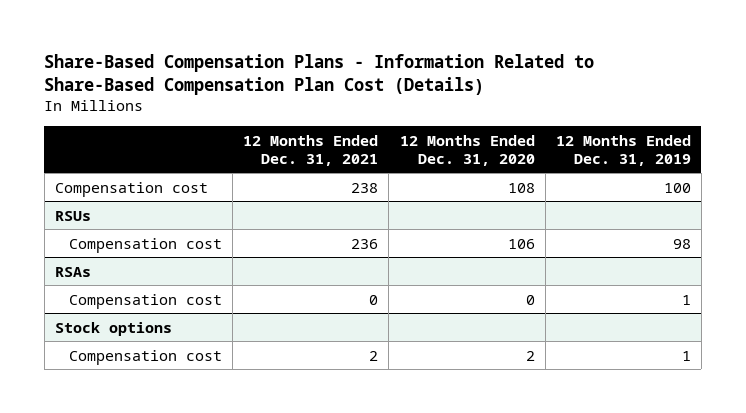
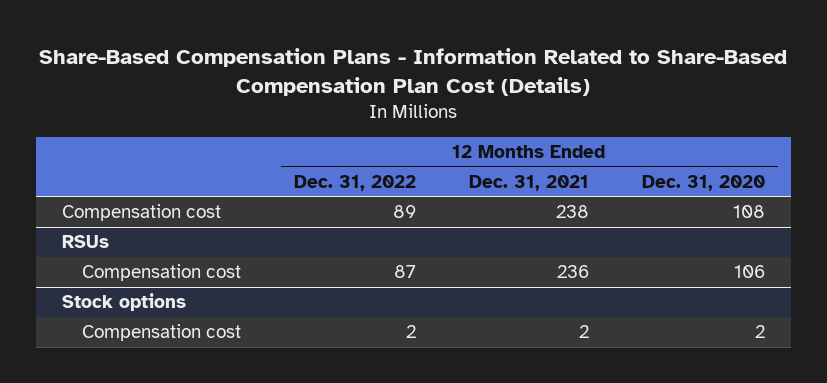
- | 12 Months Ended Dec. 31, 2021 | 12 Months Ended Dec. 31, 2020 | 12 Months Ended Dec. 31, 2019
+ | 12 Months Ended Dec. 31, 2022 | 12 Months Ended Dec. 31, 2021 | 12 Months Ended Dec. 31, 2020
- RSAs
- Compensation cost | 0 | 0 | 1

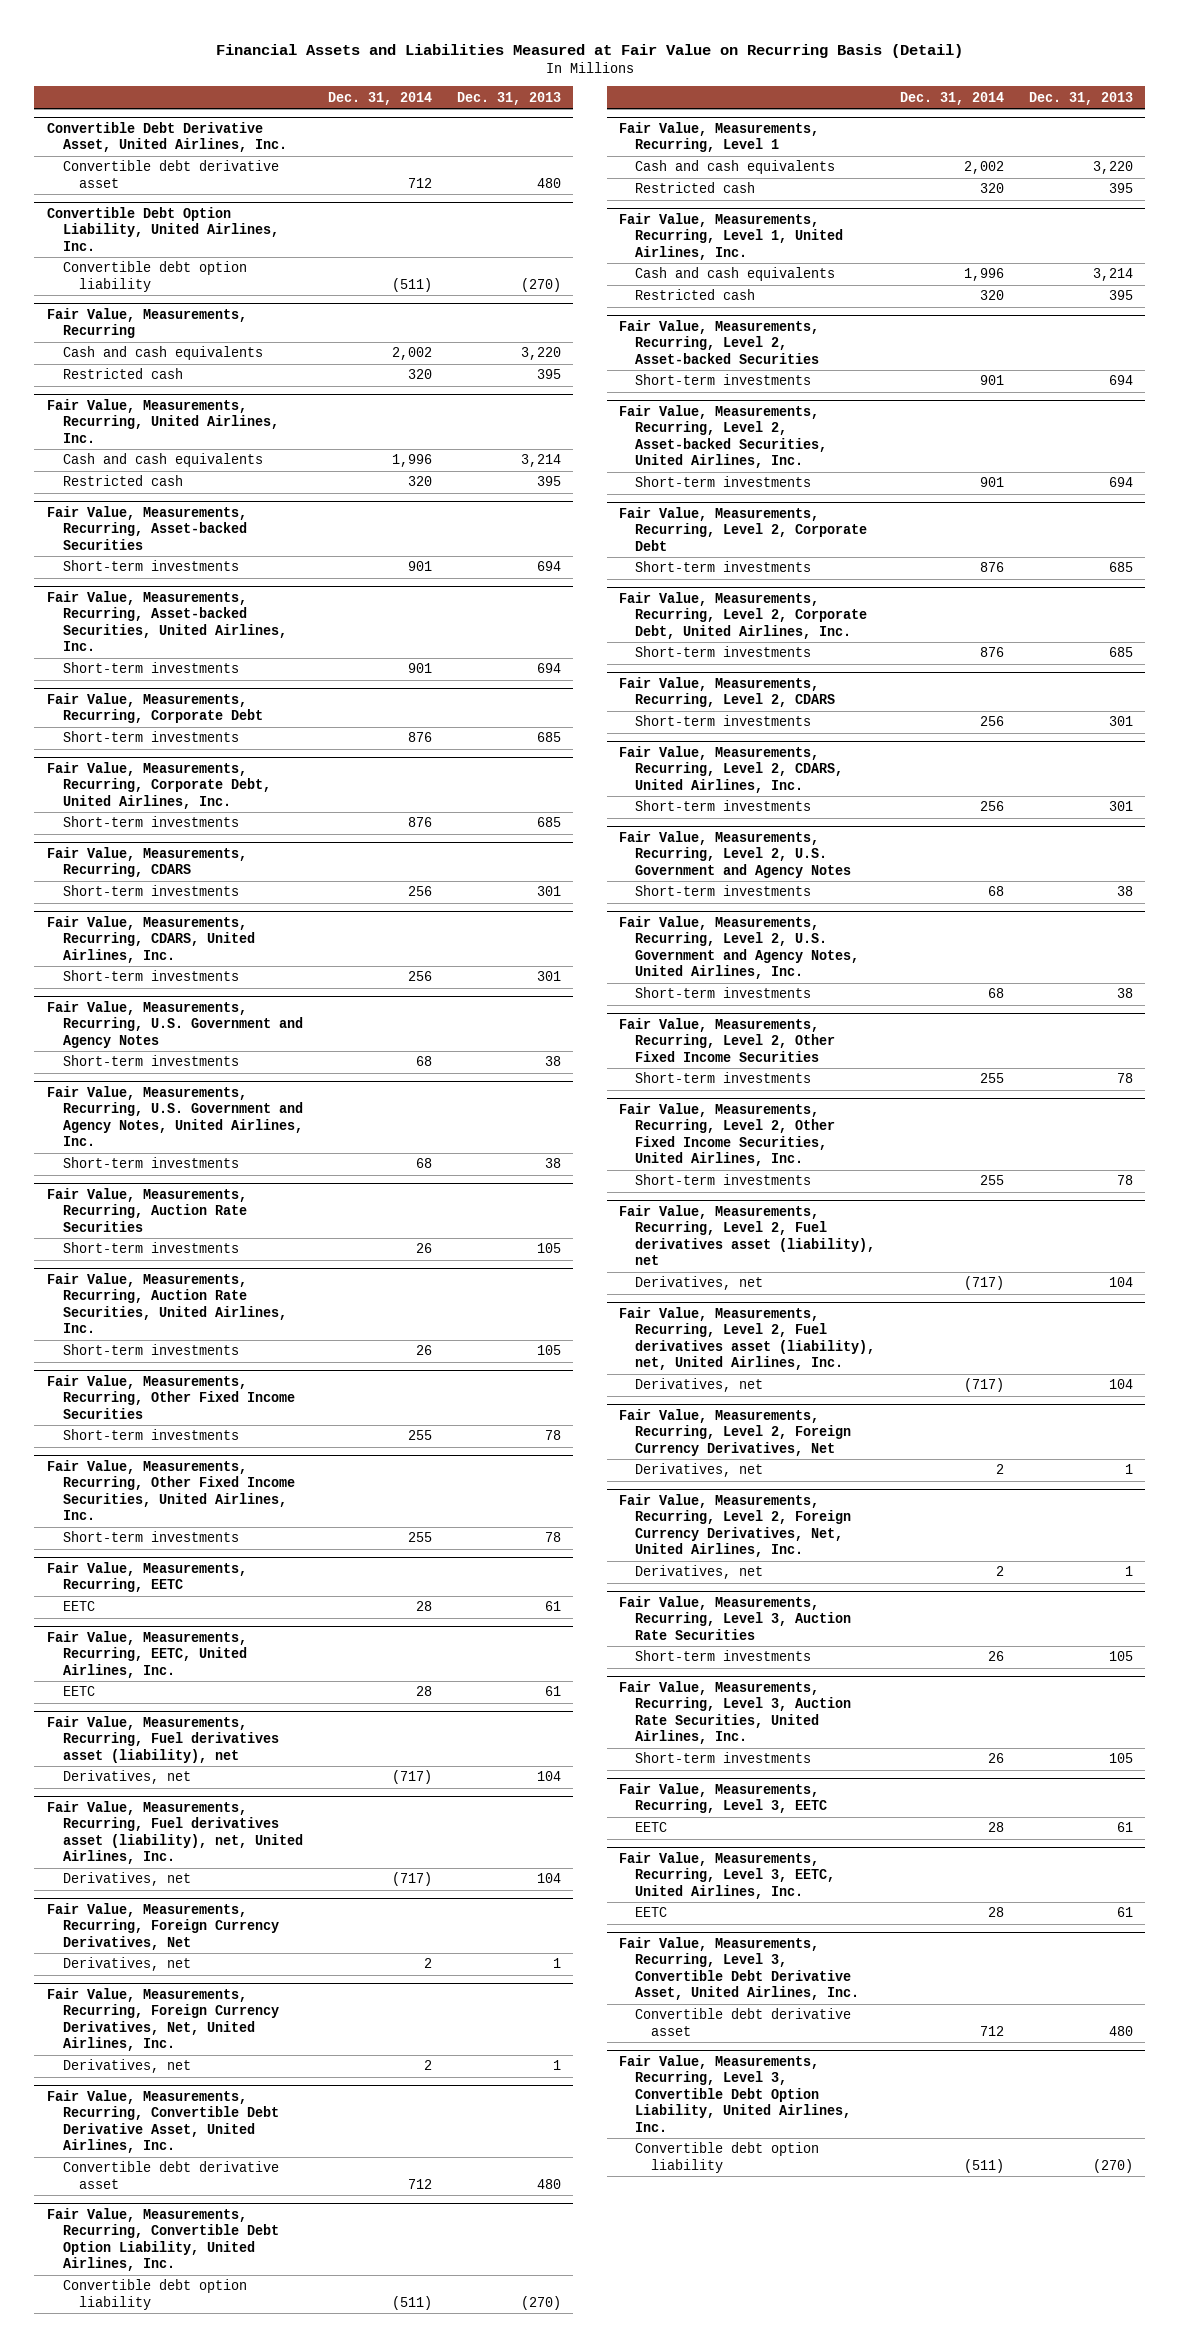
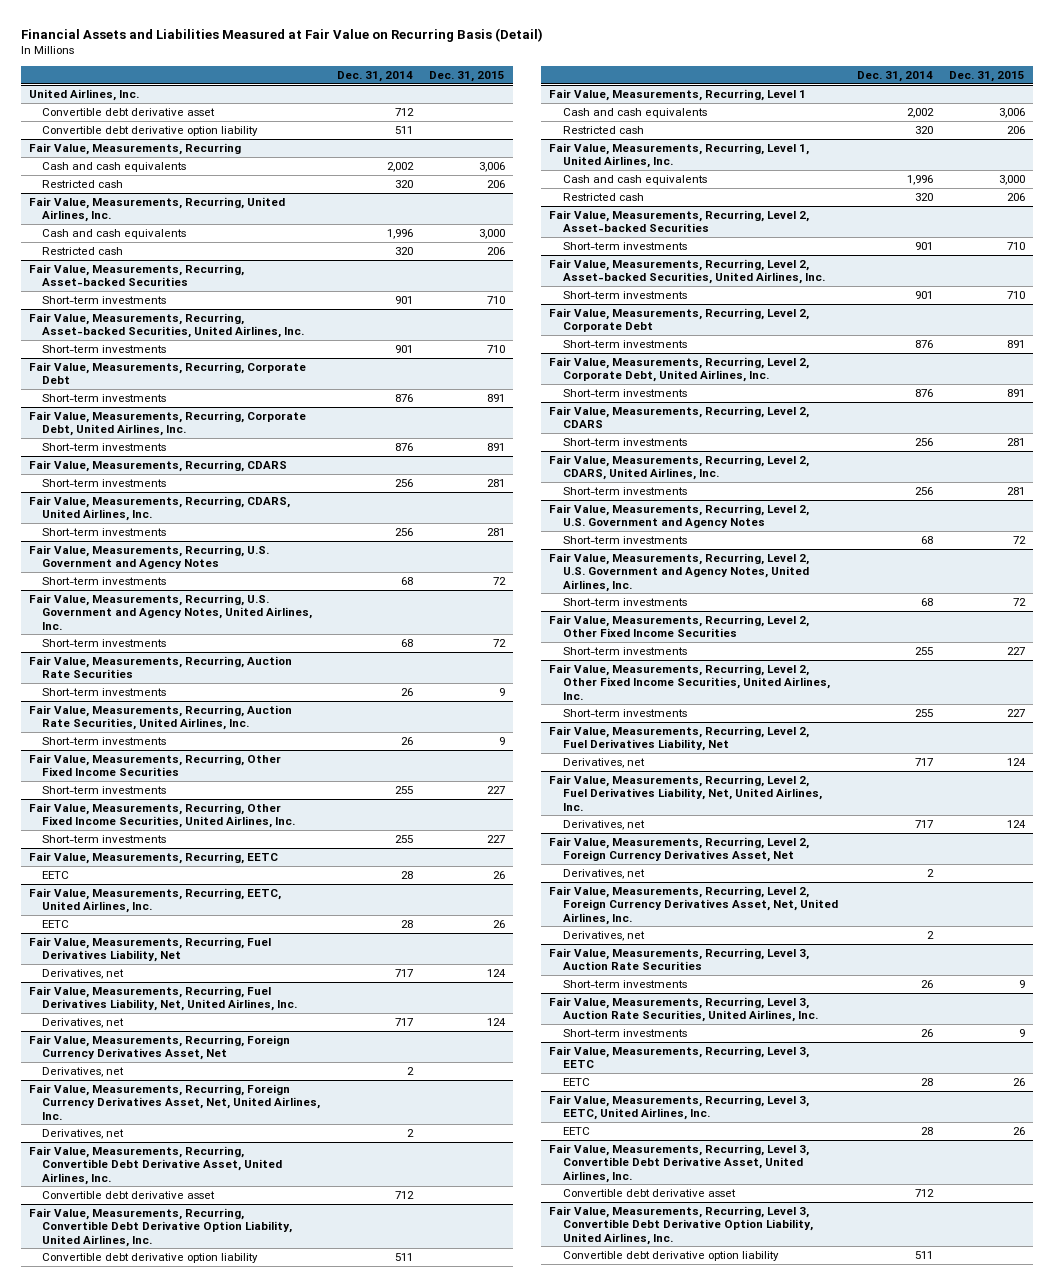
- | Dec. 31, 2014 | Dec. 31, 2013
+ | Dec. 31, 2014 | Dec. 31, 2015
- Convertible Debt Derivative Asset, United Airlines, Inc.
+ United Airlines, Inc.
- Convertible Debt Option Liability, United Airlines, Inc.
- Convertible debt option liability | (511) | (270)
+ Convertible debt derivative option liability | 511 |
- Fair Value, Measurements, Recurring, Fuel derivatives asset (liability), net
- Derivatives, net | (717) | 104
- Fair Value, Measurements, Recurring, Fuel derivatives asset (liability), net, United Airlines, Inc.
- Derivatives, net | (717) | 104
- Fair Value, Measurements, Recurring, Foreign Currency Derivatives, Net
+ Fair Value, Measurements, Recurring, Fuel Derivatives Liability, Net
+ Derivatives, net | 717 | 124
+ Fair Value, Measurements, Recurring, Fuel Derivatives Liability, Net, United Airlines, Inc.
+ Derivatives, net | 717 | 124
+ Fair Value, Measurements, Recurring, Foreign Currency Derivatives Asset, Net
- Fair Value, Measurements, Recurring, Foreign Currency Derivatives, Net, United Airlines, Inc.
+ Fair Value, Measurements, Recurring, Foreign Currency Derivatives Asset, Net, United Airlines, Inc.
- Fair Value, Measurements, Recurring, Convertible Debt Option Liability, United Airlines, Inc.
- Convertible debt option liability | (511) | (270)
+ Fair Value, Measurements, Recurring, Convertible Debt Derivative Option Liability, United Airlines, Inc.
+ Convertible debt derivative option liability | 511 |
- Fair Value, Measurements, Recurring, Level 2, Fuel derivatives asset (liability), net
- Derivatives, net | (717) | 104
- Fair Value, Measurements, Recurring, Level 2, Fuel derivatives asset (liability), net, United Airlines, Inc.
- Derivatives, net | (717) | 104
- Fair Value, Measurements, Recurring, Level 2, Foreign Currency Derivatives, Net
+ Fair Value, Measurements, Recurring, Level 2, Fuel Derivatives Liability, Net
+ Derivatives, net | 717 | 124
+ Fair Value, Measurements, Recurring, Level 2, Fuel Derivatives Liability, Net, United Airlines, Inc.
+ Derivatives, net | 717 | 124
+ Fair Value, Measurements, Recurring, Level 2, Foreign Currency Derivatives Asset, Net
- Fair Value, Measurements, Recurring, Level 2, Foreign Currency Derivatives, Net, United Airlines, Inc.
+ Fair Value, Measurements, Recurring, Level 2, Foreign Currency Derivatives Asset, Net, United Airlines, Inc.
- Fair Value, Measurements, Recurring, Level 3, Convertible Debt Option Liability, United Airlines, Inc.
- Convertible debt option liability | (511) | (270)
+ Fair Value, Measurements, Recurring, Level 3, Convertible Debt Derivative Option Liability, United Airlines, Inc.
+ Convertible debt derivative option liability | 511 |

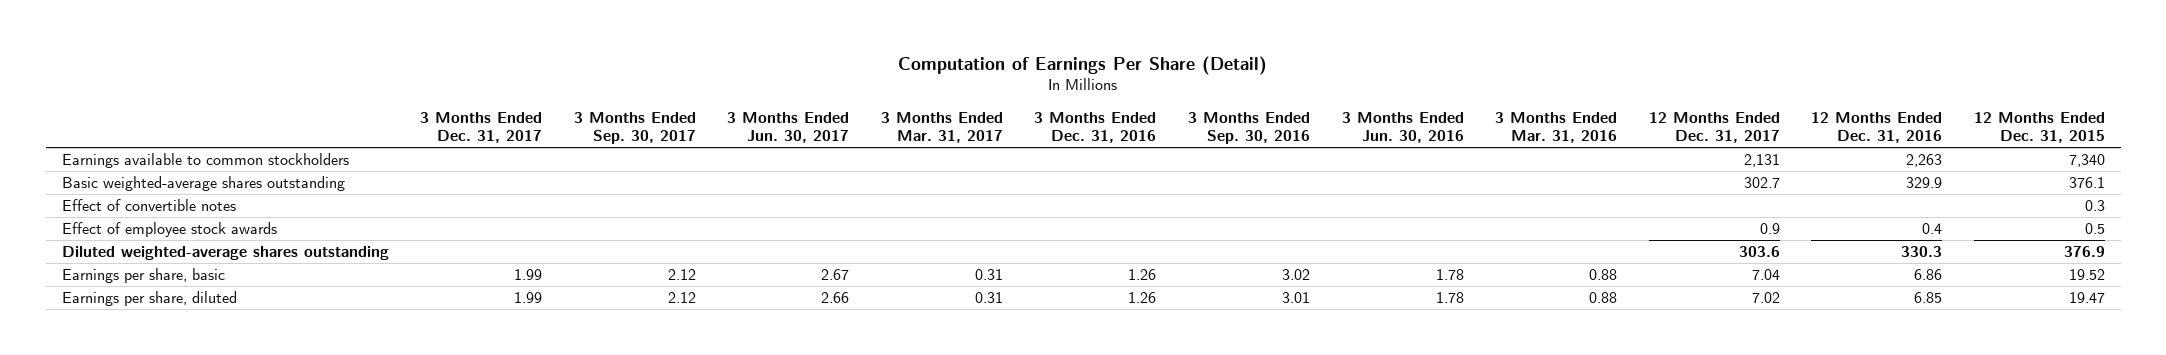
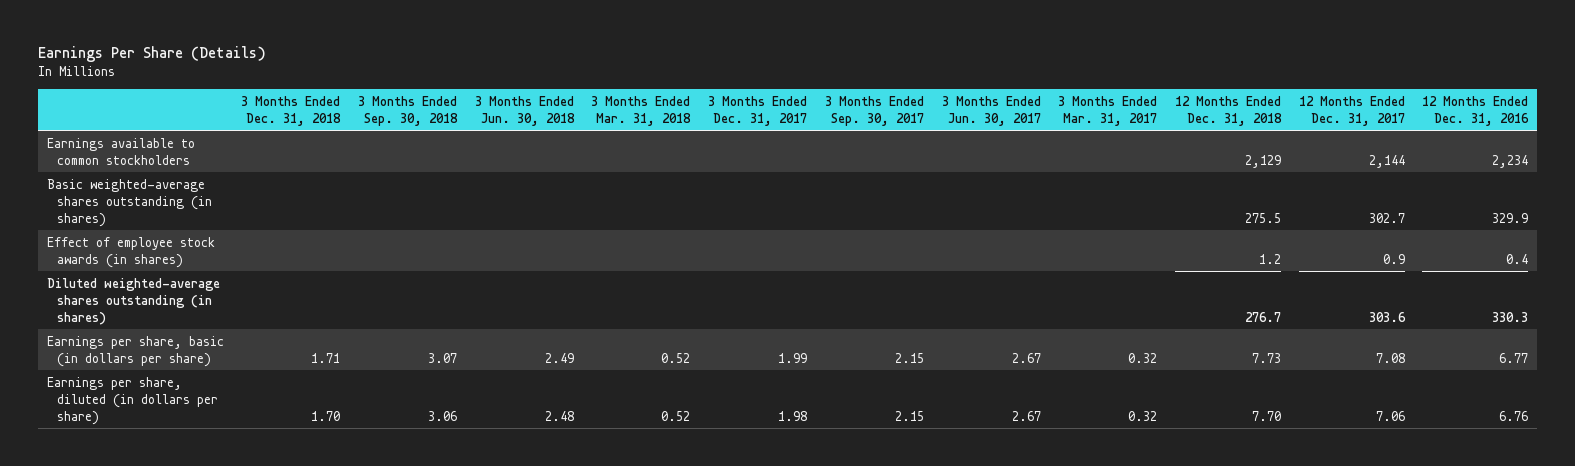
- Computation of Earnings Per Share (Detail)
+ Earnings Per Share (Details)
- | 3 Months Ended Dec. 31, 2017 | 3 Months Ended Sep. 30, 2017 | 3 Months Ended Jun. 30, 2017 | 3 Months Ended Mar. 31, 2017 | 3 Months Ended Dec. 31, 2016 | 3 Months Ended Sep. 30, 2016 | 3 Months Ended Jun. 30, 2016 | 3 Months Ended Mar. 31, 2016 | 12 Months Ended Dec. 31, 2017 | 12 Months Ended Dec. 31, 2016 | 12 Months Ended Dec. 31, 2015
+ | 3 Months Ended Dec. 31, 2018 | 3 Months Ended Sep. 30, 2018 | 3 Months Ended Jun. 30, 2018 | 3 Months Ended Mar. 31, 2018 | 3 Months Ended Dec. 31, 2017 | 3 Months Ended Sep. 30, 2017 | 3 Months Ended Jun. 30, 2017 | 3 Months Ended Mar. 31, 2017 | 12 Months Ended Dec. 31, 2018 | 12 Months Ended Dec. 31, 2017 | 12 Months Ended Dec. 31, 2016
- Earnings available to common stockholders | | | | | | | | | 2,131 | 2,263 | 7,340
- Basic weighted-average shares outstanding | | | | | | | | | 302.7 | 329.9 | 376.1
- Effect of convertible notes | | | | | | | | | | | 0.3
- Effect of employee stock awards | | | | | | | | | 0.9 | 0.4 | 0.5
- Diluted weighted-average shares outstanding | | | | | | | | | 303.6 | 330.3 | 376.9
- Earnings per share, basic | 1.99 | 2.12 | 2.67 | 0.31 | 1.26 | 3.02 | 1.78 | 0.88 | 7.04 | 6.86 | 19.52
- Earnings per share, diluted | 1.99 | 2.12 | 2.66 | 0.31 | 1.26 | 3.01 | 1.78 | 0.88 | 7.02 | 6.85 | 19.47
+ Earnings available to common stockholders | | | | | | | | | 2,129 | 2,144 | 2,234
+ Basic weighted-average shares outstanding (in shares) | | | | | | | | | 275.5 | 302.7 | 329.9
+ Effect of employee stock awards (in shares) | | | | | | | | | 1.2 | 0.9 | 0.4
+ Diluted weighted-average shares outstanding (in shares) | | | | | | | | | 276.7 | 303.6 | 330.3
+ Earnings per share, basic (in dollars per share) | 1.71 | 3.07 | 2.49 | 0.52 | 1.99 | 2.15 | 2.67 | 0.32 | 7.73 | 7.08 | 6.77
+ Earnings per share, diluted (in dollars per share) | 1.70 | 3.06 | 2.48 | 0.52 | 1.98 | 2.15 | 2.67 | 0.32 | 7.70 | 7.06 | 6.76

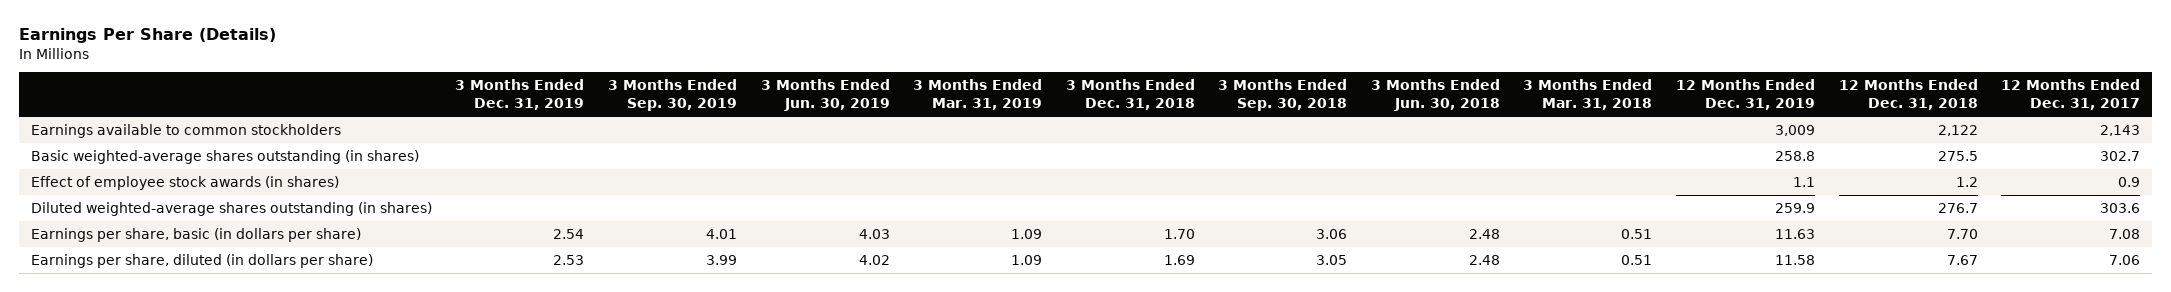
- | 3 Months Ended Dec. 31, 2018 | 3 Months Ended Sep. 30, 2018 | 3 Months Ended Jun. 30, 2018 | 3 Months Ended Mar. 31, 2018 | 3 Months Ended Dec. 31, 2017 | 3 Months Ended Sep. 30, 2017 | 3 Months Ended Jun. 30, 2017 | 3 Months Ended Mar. 31, 2017 | 12 Months Ended Dec. 31, 2018 | 12 Months Ended Dec. 31, 2017 | 12 Months Ended Dec. 31, 2016
+ | 3 Months Ended Dec. 31, 2019 | 3 Months Ended Sep. 30, 2019 | 3 Months Ended Jun. 30, 2019 | 3 Months Ended Mar. 31, 2019 | 3 Months Ended Dec. 31, 2018 | 3 Months Ended Sep. 30, 2018 | 3 Months Ended Jun. 30, 2018 | 3 Months Ended Mar. 31, 2018 | 12 Months Ended Dec. 31, 2019 | 12 Months Ended Dec. 31, 2018 | 12 Months Ended Dec. 31, 2017
- Earnings available to common stockholders | | | | | | | | | 2,129 | 2,144 | 2,234
+ Earnings available to common stockholders | | | | | | | | | 3,009 | 2,122 | 2,143
- Earnings per share, basic (in dollars per share) | 1.71 | 3.07 | 2.49 | 0.52 | 1.99 | 2.15 | 2.67 | 0.32 | 7.73 | 7.08 | 6.77
- Earnings per share, diluted (in dollars per share) | 1.70 | 3.06 | 2.48 | 0.52 | 1.98 | 2.15 | 2.67 | 0.32 | 7.70 | 7.06 | 6.76
+ Earnings per share, basic (in dollars per share) | 2.54 | 4.01 | 4.03 | 1.09 | 1.70 | 3.06 | 2.48 | 0.51 | 11.63 | 7.70 | 7.08
+ Earnings per share, diluted (in dollars per share) | 2.53 | 3.99 | 4.02 | 1.09 | 1.69 | 3.05 | 2.48 | 0.51 | 11.58 | 7.67 | 7.06

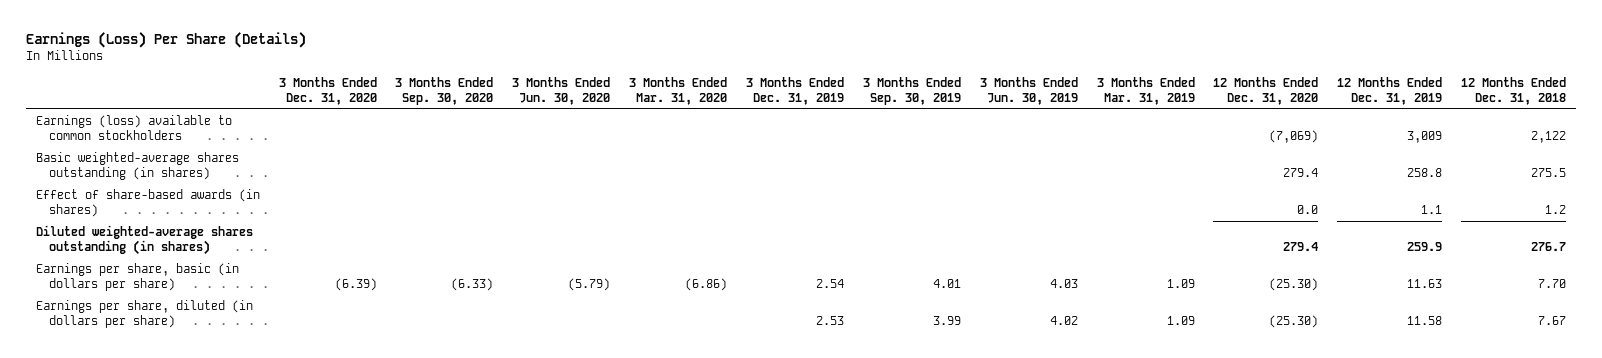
- Earnings Per Share (Details)
+ Earnings (Loss) Per Share (Details)
- | 3 Months Ended Dec. 31, 2019 | 3 Months Ended Sep. 30, 2019 | 3 Months Ended Jun. 30, 2019 | 3 Months Ended Mar. 31, 2019 | 3 Months Ended Dec. 31, 2018 | 3 Months Ended Sep. 30, 2018 | 3 Months Ended Jun. 30, 2018 | 3 Months Ended Mar. 31, 2018 | 12 Months Ended Dec. 31, 2019 | 12 Months Ended Dec. 31, 2018 | 12 Months Ended Dec. 31, 2017
+ | 3 Months Ended Dec. 31, 2020 | 3 Months Ended Sep. 30, 2020 | 3 Months Ended Jun. 30, 2020 | 3 Months Ended Mar. 31, 2020 | 3 Months Ended Dec. 31, 2019 | 3 Months Ended Sep. 30, 2019 | 3 Months Ended Jun. 30, 2019 | 3 Months Ended Mar. 31, 2019 | 12 Months Ended Dec. 31, 2020 | 12 Months Ended Dec. 31, 2019 | 12 Months Ended Dec. 31, 2018
- Earnings available to common stockholders | | | | | | | | | 3,009 | 2,122 | 2,143
+ Earnings (loss) available to common stockholders | | | | | | | | | (7,069) | 3,009 | 2,122
- Effect of employee stock awards (in shares) | | | | | | | | | 1.1 | 1.2 | 0.9
+ Effect of share-based awards (in shares) | | | | | | | | | 0.0 | 1.1 | 1.2

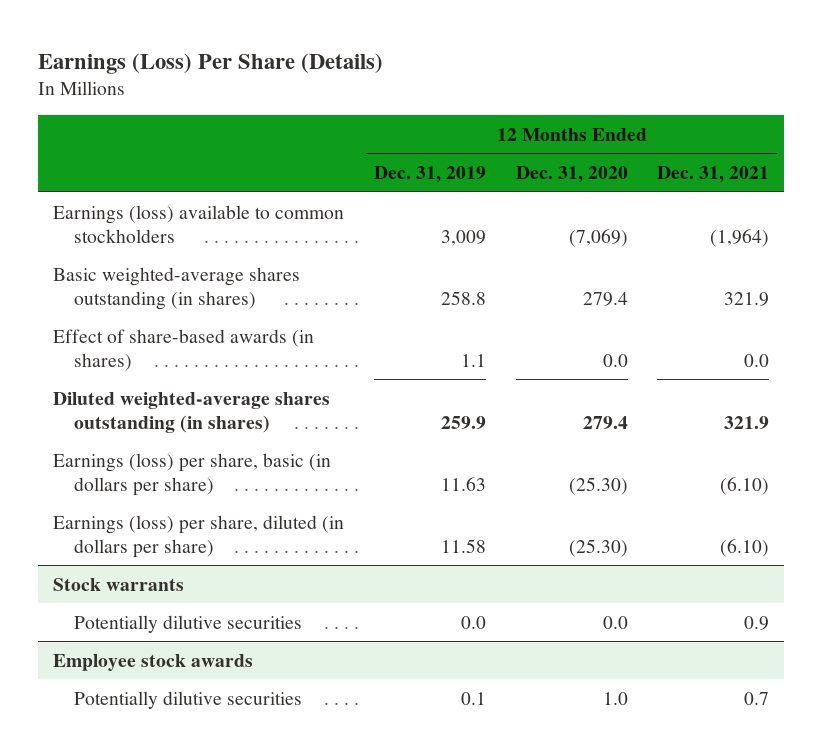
- | 3 Months Ended Dec. 31, 2020 | 3 Months Ended Sep. 30, 2020 | 3 Months Ended Jun. 30, 2020 | 3 Months Ended Mar. 31, 2020 | 3 Months Ended Dec. 31, 2019 | 3 Months Ended Sep. 30, 2019 | 3 Months Ended Jun. 30, 2019 | 3 Months Ended Mar. 31, 2019 | 12 Months Ended Dec. 31, 2020 | 12 Months Ended Dec. 31, 2019 | 12 Months Ended Dec. 31, 2018
+ | 12 Months Ended Dec. 31, 2019 | 12 Months Ended Dec. 31, 2020 | 12 Months Ended Dec. 31, 2021
- Earnings per share, basic (in dollars per share) | (6.39) | (6.33) | (5.79) | (6.86) | 2.54 | 4.01 | 4.03 | 1.09 | (25.30) | 11.63 | 7.70
- Earnings per share, diluted (in dollars per share) | | | | | 2.53 | 3.99 | 4.02 | 1.09 | (25.30) | 11.58 | 7.67
+ Earnings (loss) per share, basic (in dollars per share) | 11.63 | (25.30) | (6.10)
+ Earnings (loss) per share, diluted (in dollars per share) | 11.58 | (25.30) | (6.10)
+ Stock warrants
+ Potentially dilutive securities | 0.0 | 0.0 | 0.9
+ Employee stock awards
+ Potentially dilutive securities | 0.1 | 1.0 | 0.7

